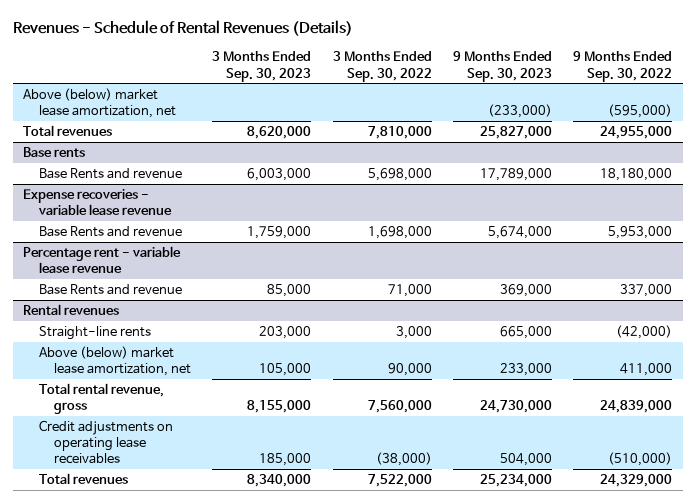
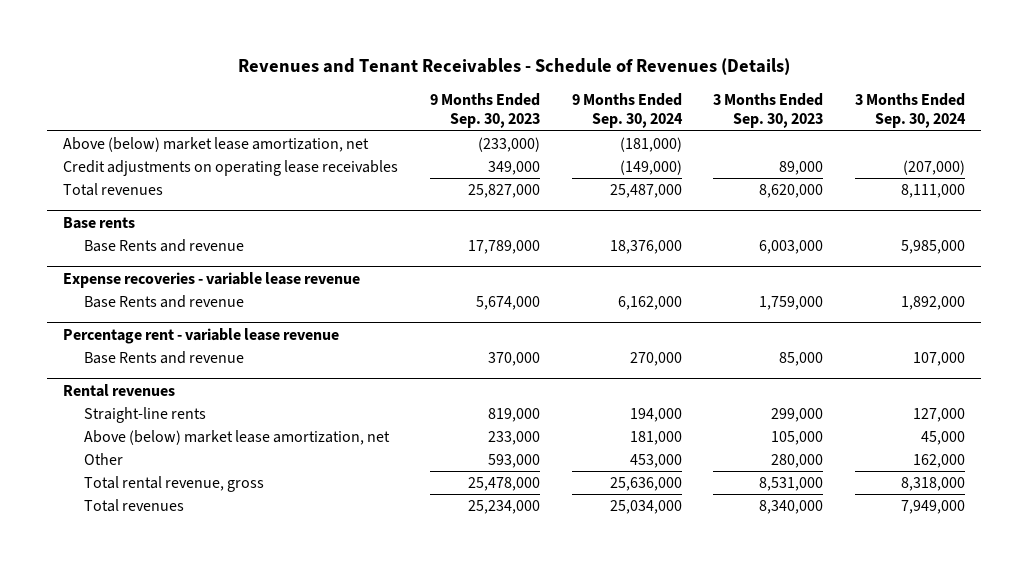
- Revenues - Schedule of Rental Revenues (Details)
+ Revenues and Tenant Receivables - Schedule of Revenues (Details)
- | 3 Months Ended Sep. 30, 2023 | 3 Months Ended Sep. 30, 2022 | 9 Months Ended Sep. 30, 2023 | 9 Months Ended Sep. 30, 2022
+ | 9 Months Ended Sep. 30, 2023 | 9 Months Ended Sep. 30, 2024 | 3 Months Ended Sep. 30, 2023 | 3 Months Ended Sep. 30, 2024
+ Credit adjustments on operating lease receivables | 349,000 | (149,000) | 89,000 | (207,000)
@ Percentage rent - variable lease revenue
- Base Rents and revenue | 85,000 | 71,000 | 369,000 | 337,000
+ Base Rents and revenue | 370,000 | 270,000 | 85,000 | 107,000
@ Rental revenues
- Straight-line rents | 203,000 | 3,000 | 665,000 | (42,000)
+ Straight-line rents | 819,000 | 194,000 | 299,000 | 127,000
- Total rental revenue, gross | 8,155,000 | 7,560,000 | 24,730,000 | 24,839,000
- Credit adjustments on operating lease receivables | 185,000 | (38,000) | 504,000 | (510,000)
+ Other | 593,000 | 453,000 | 280,000 | 162,000
+ Total rental revenue, gross | 25,478,000 | 25,636,000 | 8,531,000 | 8,318,000

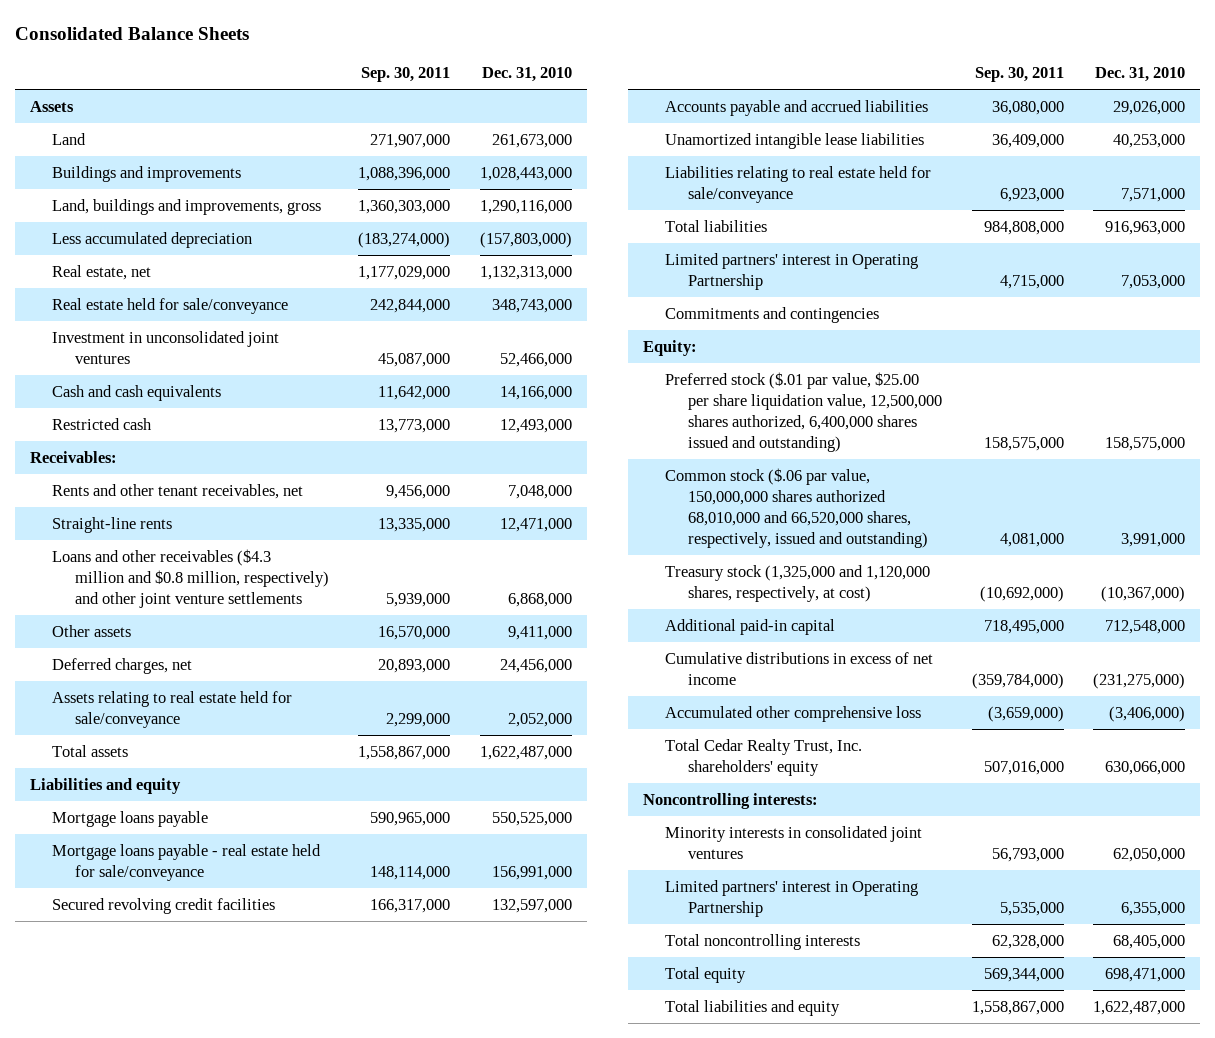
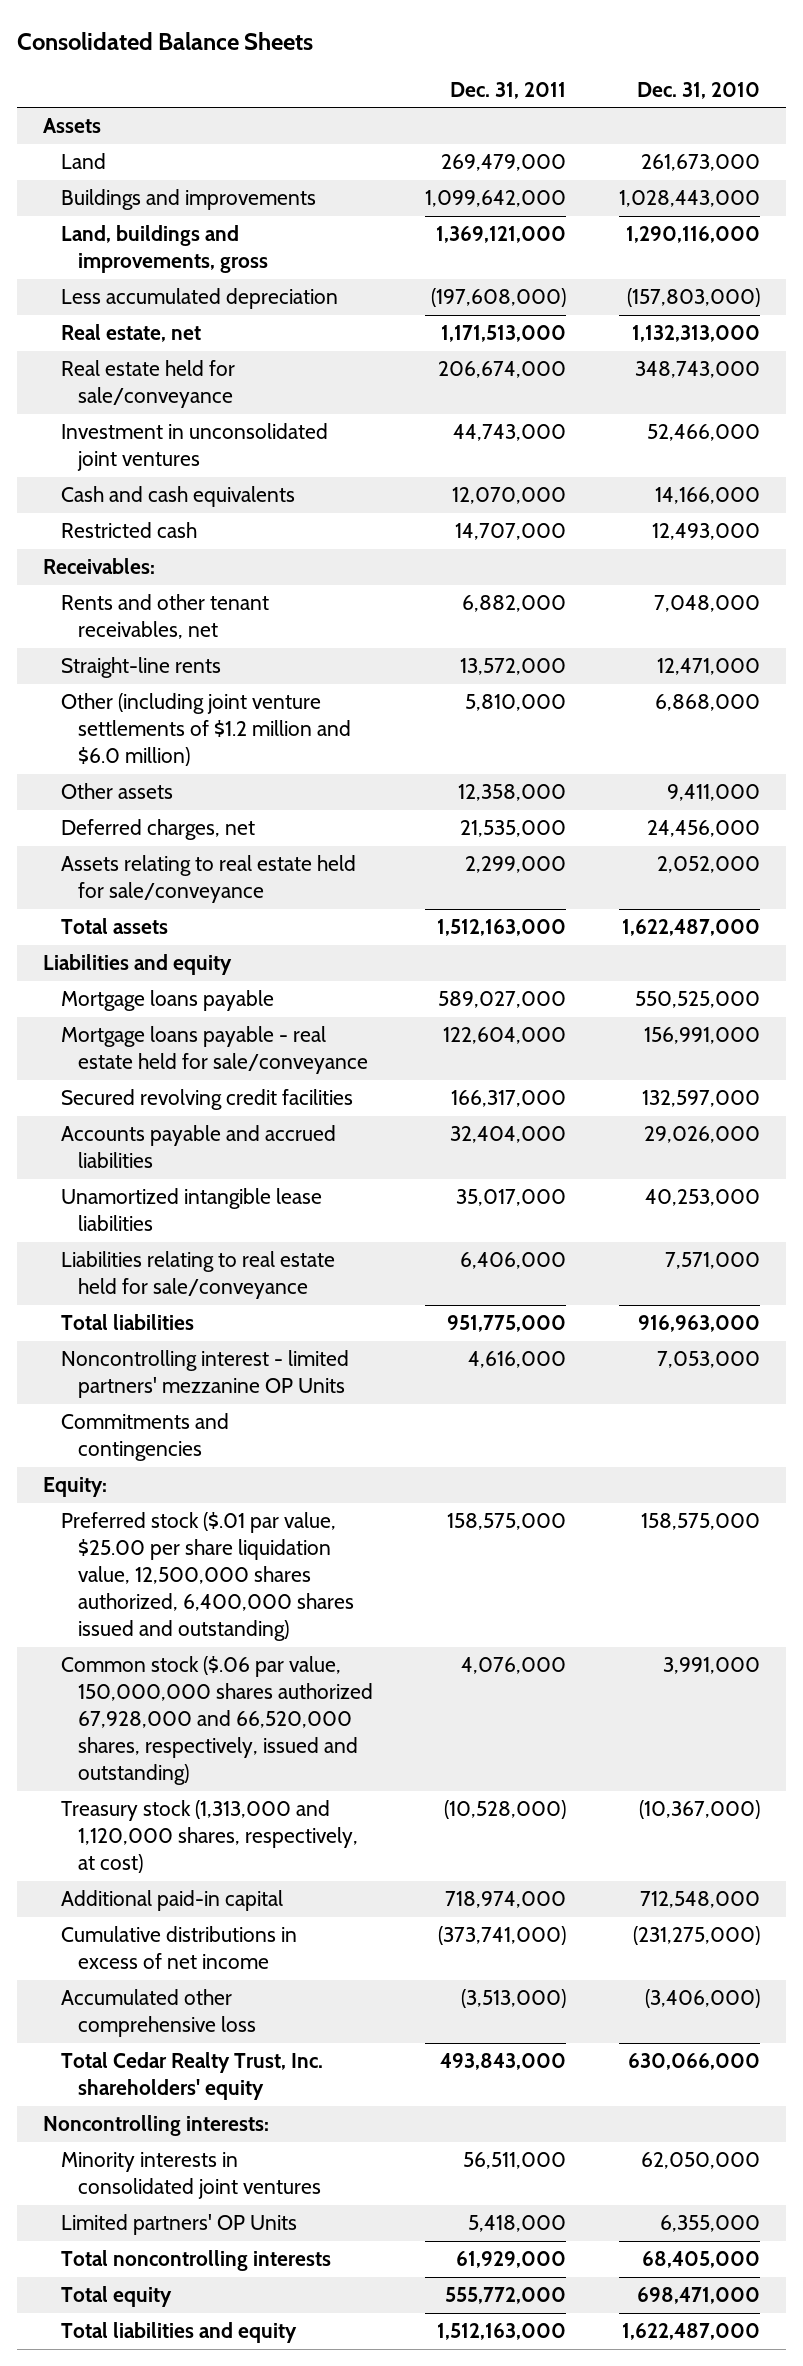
- | Sep. 30, 2011 | Dec. 31, 2010
+ | Dec. 31, 2011 | Dec. 31, 2010
- Loans and other receivables ($4.3 million and $0.8 million, respectively) and other joint venture settlements | 5,939,000 | 6,868,000
+ Other (including joint venture settlements of $1.2 million and $6.0 million) | 5,810,000 | 6,868,000
- Limited partners' interest in Operating Partnership | 4,715,000 | 7,053,000
+ Noncontrolling interest - limited partners' mezzanine OP Units | 4,616,000 | 7,053,000
- Common stock ($.06 par value, 150,000,000 shares authorized 68,010,000 and 66,520,000 shares, respectively, issued and outstanding) | 4,081,000 | 3,991,000
- Treasury stock (1,325,000 and 1,120,000 shares, respectively, at cost) | (10,692,000) | (10,367,000)
+ Common stock ($.06 par value, 150,000,000 shares authorized 67,928,000 and 66,520,000 shares, respectively, issued and outstanding) | 4,076,000 | 3,991,000
+ Treasury stock (1,313,000 and 1,120,000 shares, respectively, at cost) | (10,528,000) | (10,367,000)
- Limited partners' interest in Operating Partnership | 5,535,000 | 6,355,000
+ Limited partners' OP Units | 5,418,000 | 6,355,000

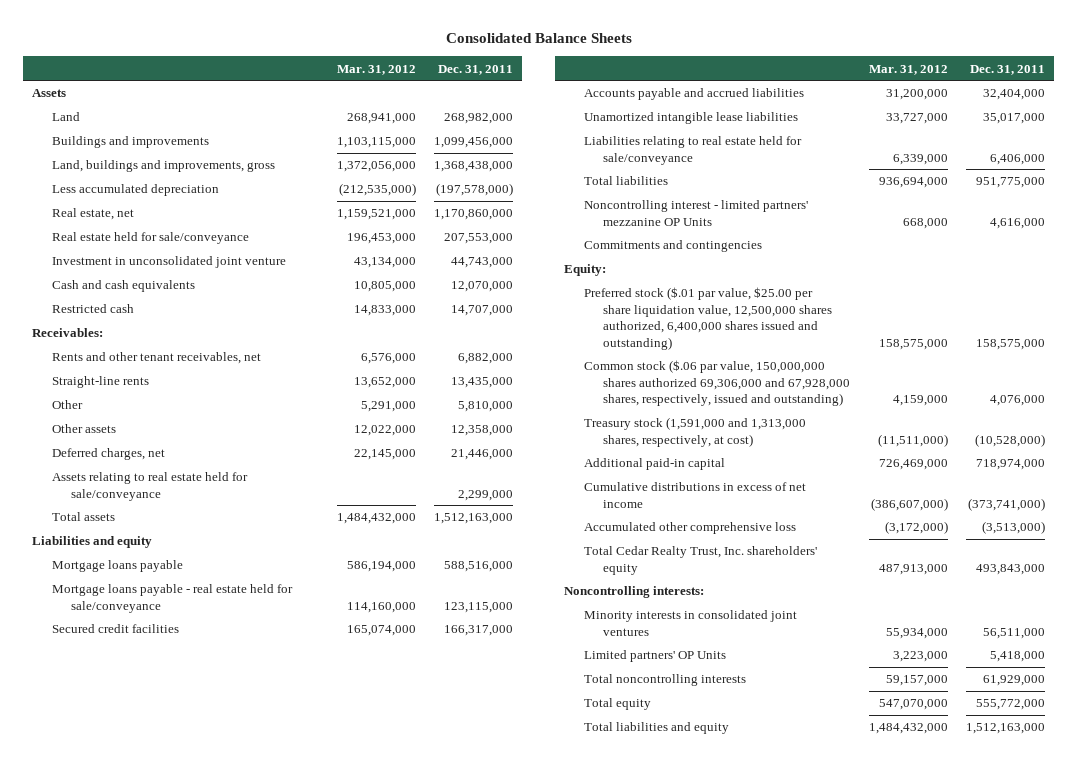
- | Dec. 31, 2011 | Dec. 31, 2010
+ | Mar. 31, 2012 | Dec. 31, 2011
- Land | 269,479,000 | 261,673,000
- Buildings and improvements | 1,099,642,000 | 1,028,443,000
- Land, buildings and improvements, gross | 1,369,121,000 | 1,290,116,000
- Less accumulated depreciation | (197,608,000) | (157,803,000)
- Real estate, net | 1,171,513,000 | 1,132,313,000
- Real estate held for sale/conveyance | 206,674,000 | 348,743,000
- Investment in unconsolidated joint ventures | 44,743,000 | 52,466,000
+ Land | 268,941,000 | 268,982,000
+ Buildings and improvements | 1,103,115,000 | 1,099,456,000
+ Land, buildings and improvements, gross | 1,372,056,000 | 1,368,438,000
+ Less accumulated depreciation | (212,535,000) | (197,578,000)
+ Real estate, net | 1,159,521,000 | 1,170,860,000
+ Real estate held for sale/conveyance | 196,453,000 | 207,553,000
+ Investment in unconsolidated joint venture | 43,134,000 | 44,743,000
- Straight-line rents | 13,572,000 | 12,471,000
- Other (including joint venture settlements of $1.2 million and $6.0 million) | 5,810,000 | 6,868,000
+ Straight-line rents | 13,652,000 | 13,435,000
+ Other | 5,291,000 | 5,810,000
- Deferred charges, net | 21,535,000 | 24,456,000
+ Deferred charges, net | 22,145,000 | 21,446,000
- Mortgage loans payable | 589,027,000 | 550,525,000
- Mortgage loans payable - real estate held for sale/conveyance | 122,604,000 | 156,991,000
- Secured revolving credit facilities | 166,317,000 | 132,597,000
+ Mortgage loans payable | 586,194,000 | 588,516,000
+ Mortgage loans payable - real estate held for sale/conveyance | 114,160,000 | 123,115,000
+ Secured credit facilities | 165,074,000 | 166,317,000
- Common stock ($.06 par value, 150,000,000 shares authorized 67,928,000 and 66,520,000 shares, respectively, issued and outstanding) | 4,076,000 | 3,991,000
- Treasury stock (1,313,000 and 1,120,000 shares, respectively, at cost) | (10,528,000) | (10,367,000)
+ Common stock ($.06 par value, 150,000,000 shares authorized 69,306,000 and 67,928,000 shares, respectively, issued and outstanding) | 4,159,000 | 4,076,000
+ Treasury stock (1,591,000 and 1,313,000 shares, respectively, at cost) | (11,511,000) | (10,528,000)

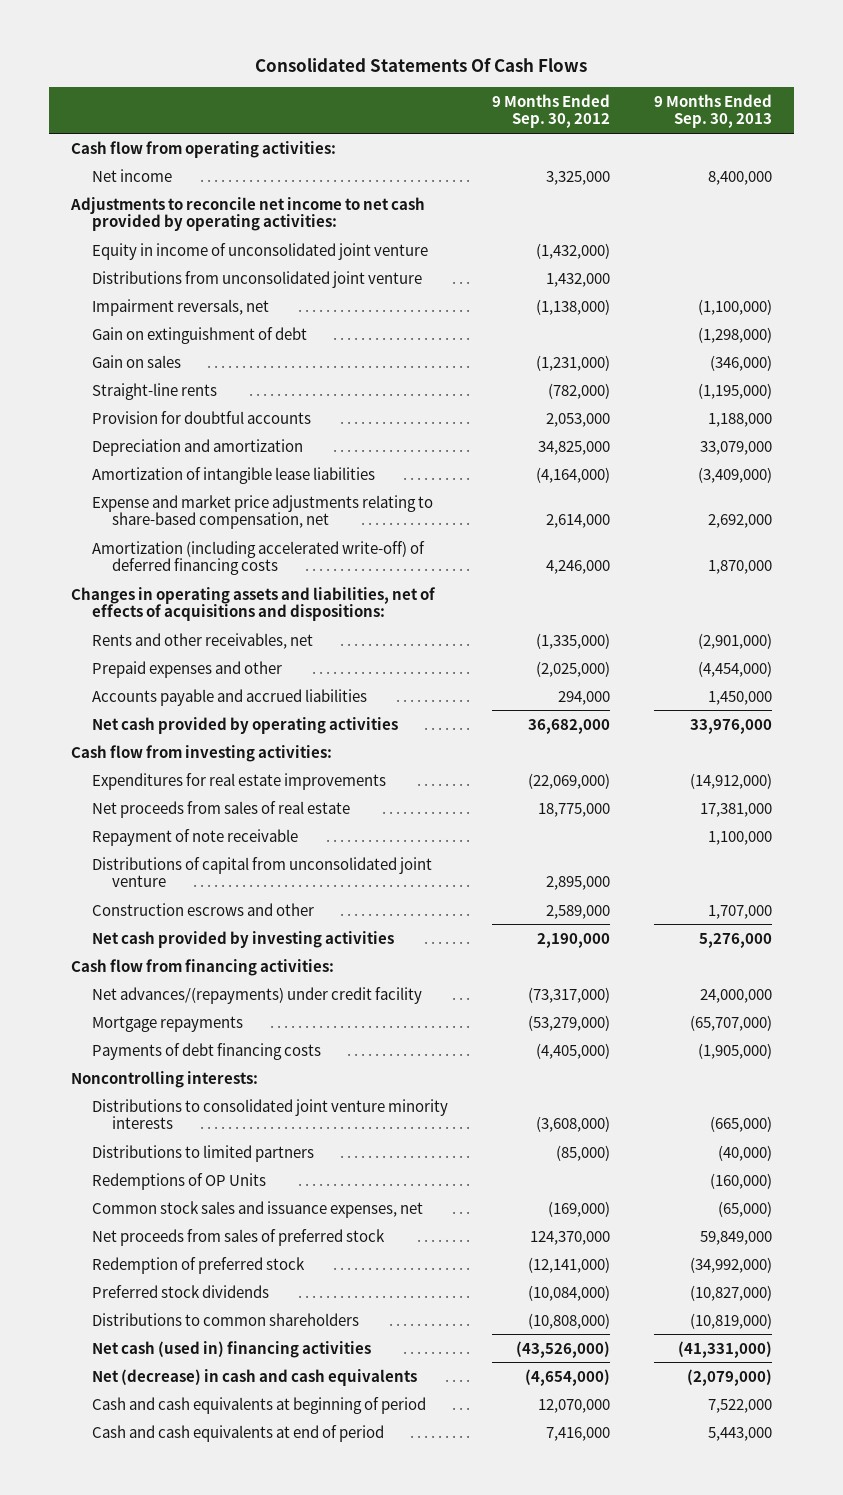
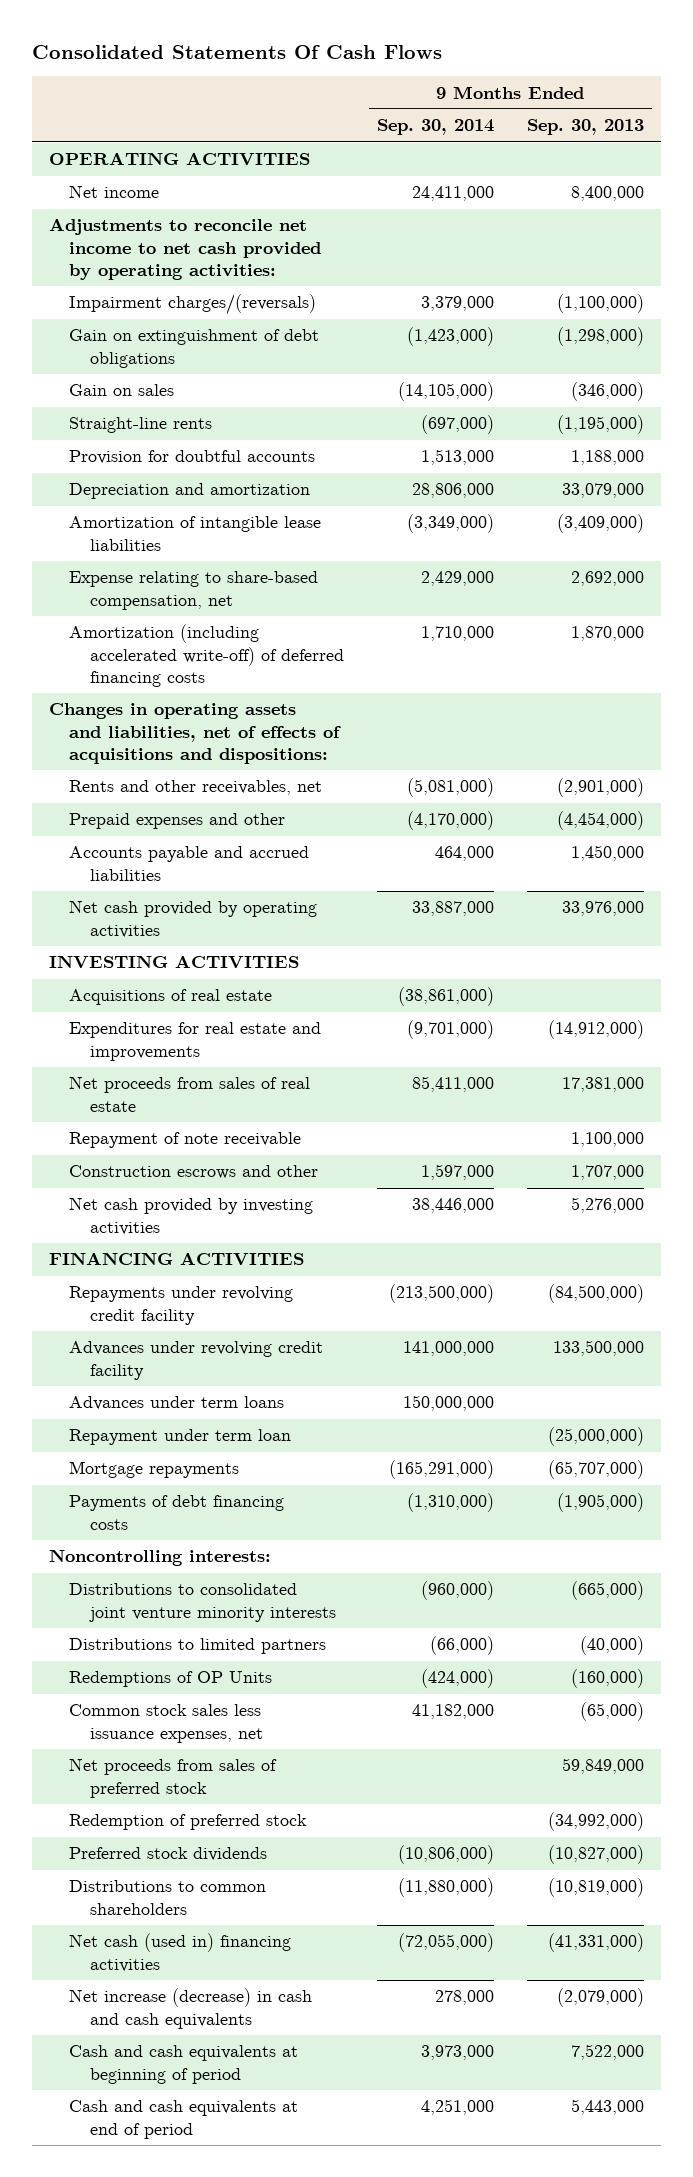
- | 9 Months Ended Sep. 30, 2012 | 9 Months Ended Sep. 30, 2013
+ | 9 Months Ended Sep. 30, 2014 | 9 Months Ended Sep. 30, 2013
- Cash flow from operating activities:
+ OPERATING ACTIVITIES
- Equity in income of unconsolidated joint venture | (1,432,000) |
- Distributions from unconsolidated joint venture | 1,432,000 |
- Impairment reversals, net | (1,138,000) | (1,100,000)
- Gain on extinguishment of debt | | (1,298,000)
+ Impairment charges/(reversals) | 3,379,000 | (1,100,000)
+ Gain on extinguishment of debt obligations | (1,423,000) | (1,298,000)
- Expense and market price adjustments relating to share-based compensation, net | 2,614,000 | 2,692,000
+ Expense relating to share-based compensation, net | 2,429,000 | 2,692,000
- Cash flow from investing activities:
- Expenditures for real estate improvements | (22,069,000) | (14,912,000)
+ INVESTING ACTIVITIES
+ Acquisitions of real estate | (38,861,000) |
+ Expenditures for real estate and improvements | (9,701,000) | (14,912,000)
- Distributions of capital from unconsolidated joint venture | 2,895,000 |
- Cash flow from financing activities:
- Net advances/(repayments) under credit facility | (73,317,000) | 24,000,000
+ FINANCING ACTIVITIES
+ Repayments under revolving credit facility | (213,500,000) | (84,500,000)
+ Advances under revolving credit facility | 141,000,000 | 133,500,000
+ Advances under term loans | 150,000,000 |
+ Repayment under term loan | | (25,000,000)
- Common stock sales and issuance expenses, net | (169,000) | (65,000)
+ Common stock sales less issuance expenses, net | 41,182,000 | (65,000)
- Net (decrease) in cash and cash equivalents | (4,654,000) | (2,079,000)
+ Net increase (decrease) in cash and cash equivalents | 278,000 | (2,079,000)

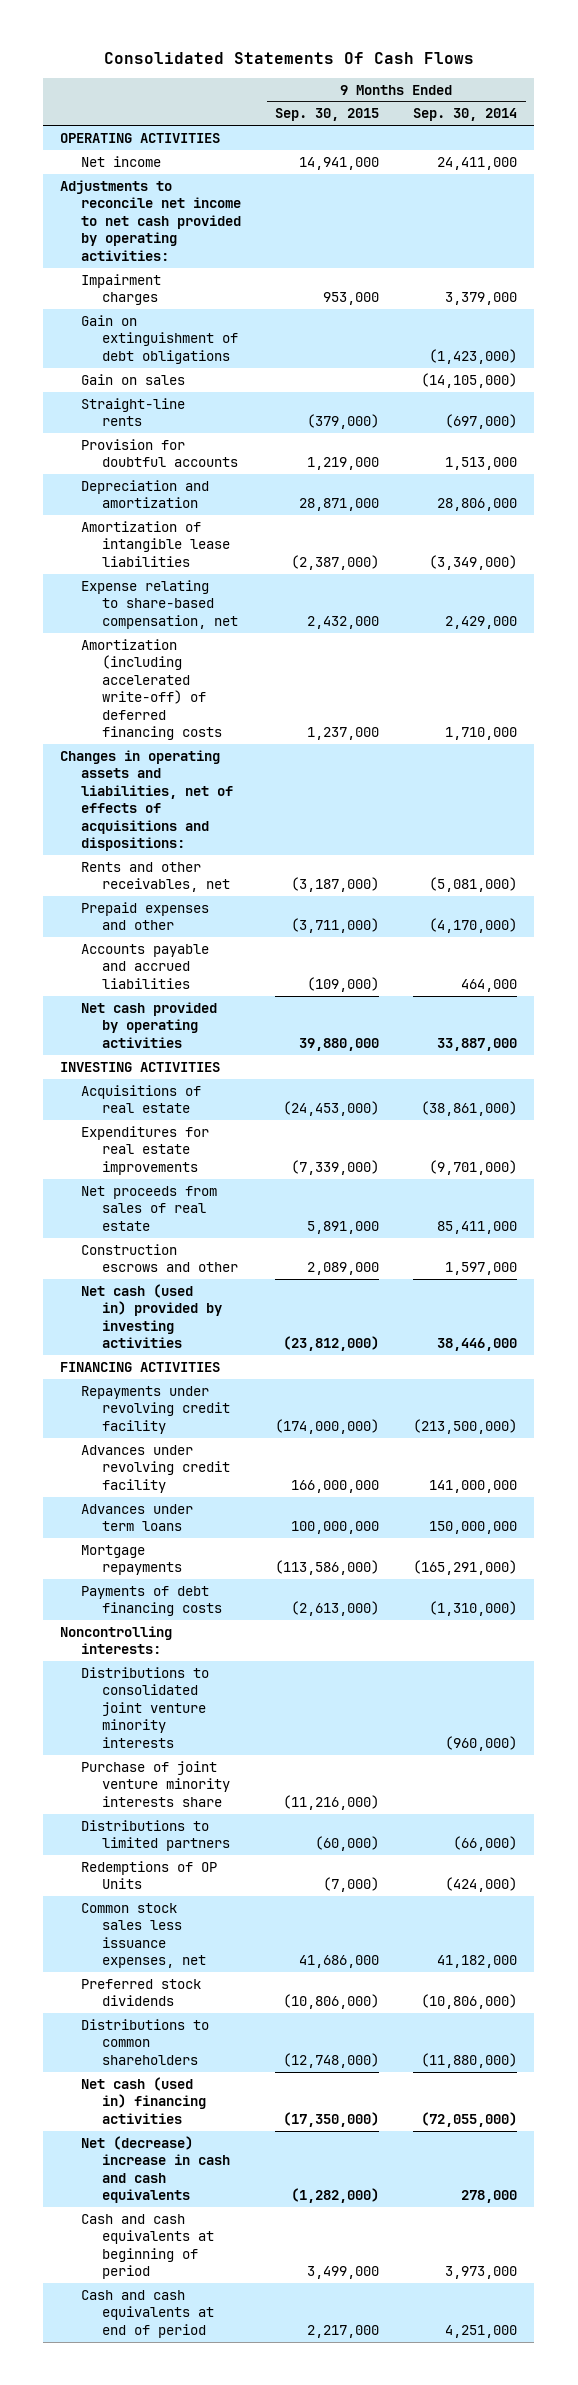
- | 9 Months Ended Sep. 30, 2014 | 9 Months Ended Sep. 30, 2013
+ | 9 Months Ended Sep. 30, 2015 | 9 Months Ended Sep. 30, 2014
- Impairment charges/(reversals) | 3,379,000 | (1,100,000)
+ Impairment charges | 953,000 | 3,379,000
- Expenditures for real estate and improvements | (9,701,000) | (14,912,000)
+ Expenditures for real estate improvements | (7,339,000) | (9,701,000)
- Repayment of note receivable | | 1,100,000
- Net cash provided by investing activities | 38,446,000 | 5,276,000
+ Net cash (used in) provided by investing activities | (23,812,000) | 38,446,000
- Repayment under term loan | | (25,000,000)
+ Purchase of joint venture minority interests share | (11,216,000) |
- Net proceeds from sales of preferred stock | | 59,849,000
- Redemption of preferred stock | | (34,992,000)
- Net increase (decrease) in cash and cash equivalents | 278,000 | (2,079,000)
+ Net (decrease) increase in cash and cash equivalents | (1,282,000) | 278,000

